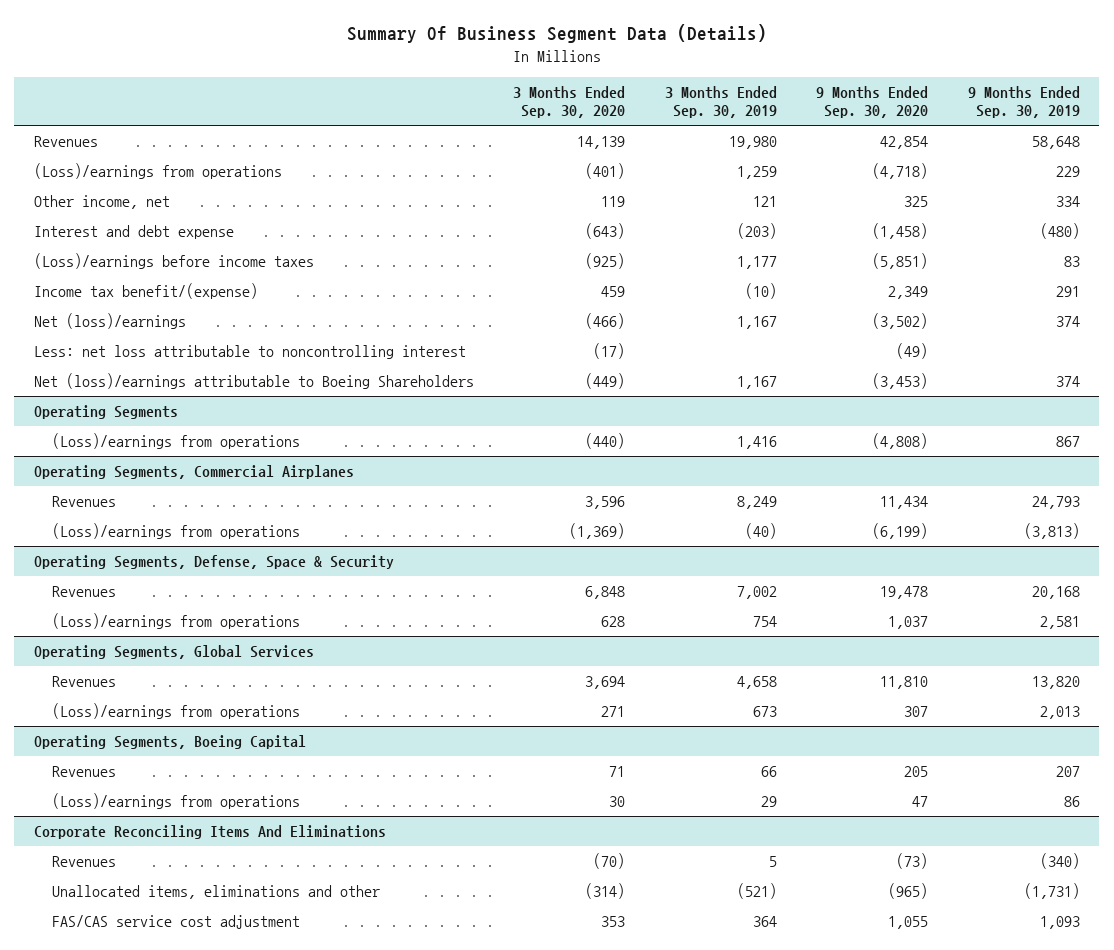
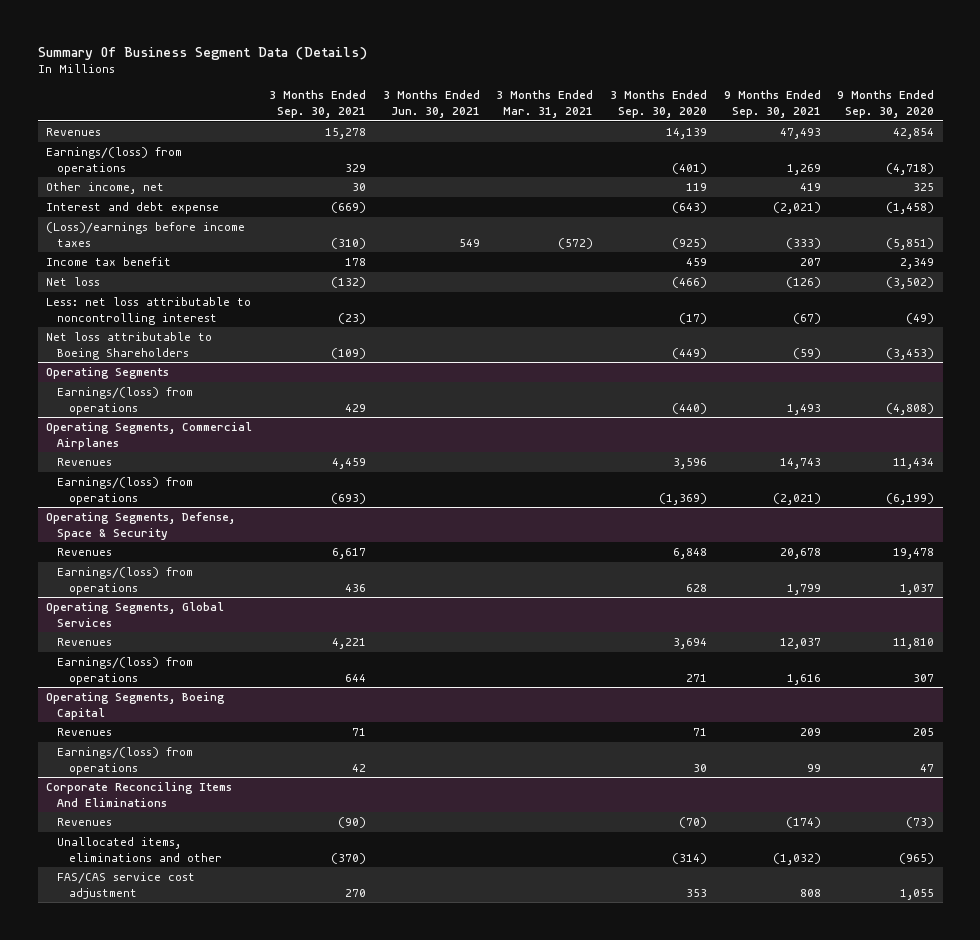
- | 3 Months Ended Sep. 30, 2020 | 3 Months Ended Sep. 30, 2019 | 9 Months Ended Sep. 30, 2020 | 9 Months Ended Sep. 30, 2019
+ | 3 Months Ended Sep. 30, 2021 | 3 Months Ended Jun. 30, 2021 | 3 Months Ended Mar. 31, 2021 | 3 Months Ended Sep. 30, 2020 | 9 Months Ended Sep. 30, 2021 | 9 Months Ended Sep. 30, 2020
- (Loss)/earnings from operations | (401) | 1,259 | (4,718) | 229
+ Earnings/(loss) from operations | 329 | | | (401) | 1,269 | (4,718)
- Income tax benefit/(expense) | 459 | (10) | 2,349 | 291
- Net (loss)/earnings | (466) | 1,167 | (3,502) | 374
+ Income tax benefit | 178 | | | 459 | 207 | 2,349
+ Net loss | (132) | | | (466) | (126) | (3,502)
- Net (loss)/earnings attributable to Boeing Shareholders | (449) | 1,167 | (3,453) | 374
+ Net loss attributable to Boeing Shareholders | (109) | | | (449) | (59) | (3,453)
@ Operating Segments
- (Loss)/earnings from operations | (440) | 1,416 | (4,808) | 867
+ Earnings/(loss) from operations | 429 | | | (440) | 1,493 | (4,808)
@ Operating Segments, Commercial Airplanes
- (Loss)/earnings from operations | (1,369) | (40) | (6,199) | (3,813)
+ Earnings/(loss) from operations | (693) | | | (1,369) | (2,021) | (6,199)
@ Operating Segments, Defense, Space & Security
- (Loss)/earnings from operations | 628 | 754 | 1,037 | 2,581
+ Earnings/(loss) from operations | 436 | | | 628 | 1,799 | 1,037
@ Operating Segments, Global Services
- (Loss)/earnings from operations | 271 | 673 | 307 | 2,013
+ Earnings/(loss) from operations | 644 | | | 271 | 1,616 | 307
@ Operating Segments, Boeing Capital
- (Loss)/earnings from operations | 30 | 29 | 47 | 86
+ Earnings/(loss) from operations | 42 | | | 30 | 99 | 47

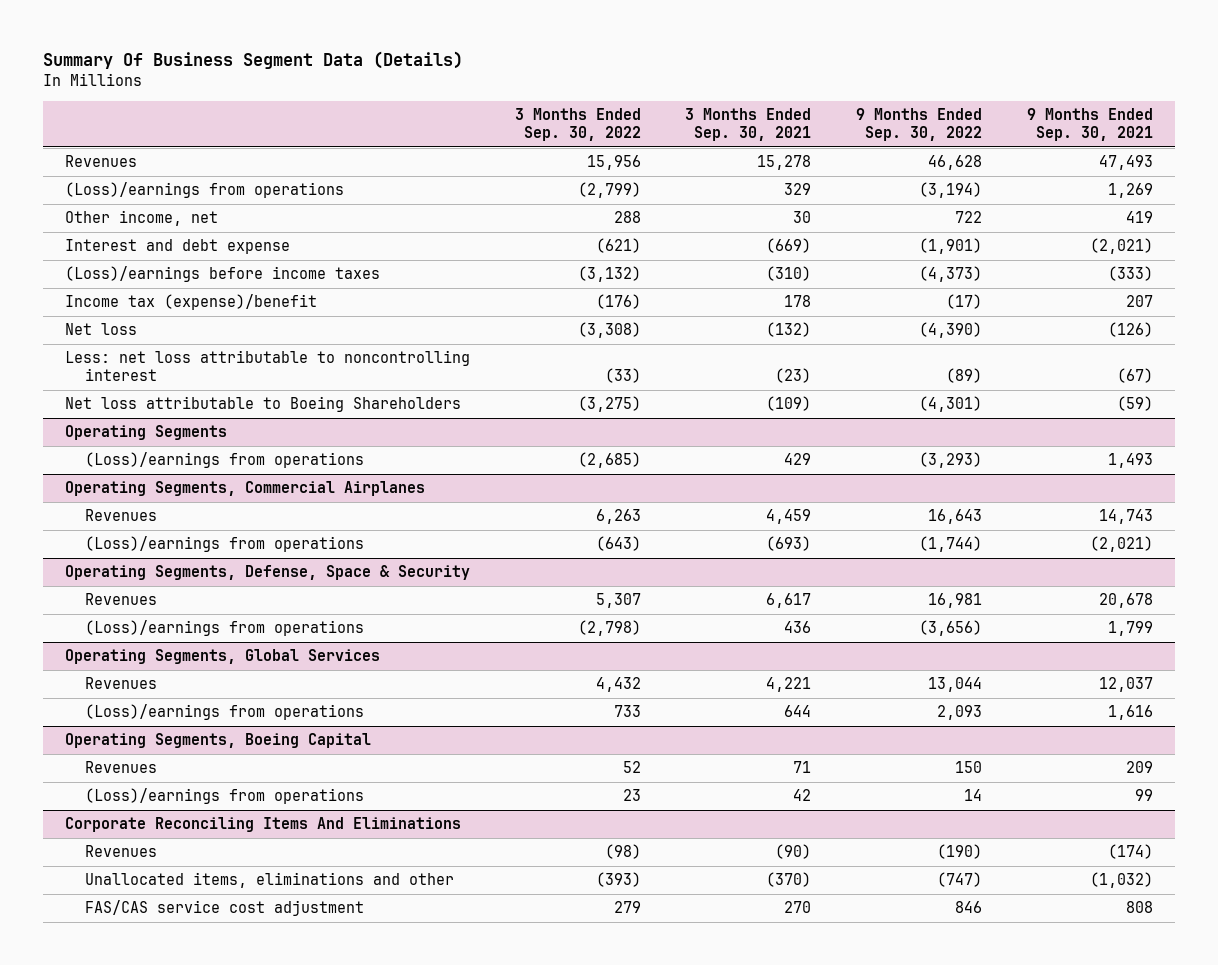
- | 3 Months Ended Sep. 30, 2021 | 3 Months Ended Jun. 30, 2021 | 3 Months Ended Mar. 31, 2021 | 3 Months Ended Sep. 30, 2020 | 9 Months Ended Sep. 30, 2021 | 9 Months Ended Sep. 30, 2020
+ | 3 Months Ended Sep. 30, 2022 | 3 Months Ended Sep. 30, 2021 | 9 Months Ended Sep. 30, 2022 | 9 Months Ended Sep. 30, 2021
- Earnings/(loss) from operations | 329 | | | (401) | 1,269 | (4,718)
+ (Loss)/earnings from operations | (2,799) | 329 | (3,194) | 1,269
- Income tax benefit | 178 | | | 459 | 207 | 2,349
+ Income tax (expense)/benefit | (176) | 178 | (17) | 207
@ Operating Segments
- Earnings/(loss) from operations | 429 | | | (440) | 1,493 | (4,808)
+ (Loss)/earnings from operations | (2,685) | 429 | (3,293) | 1,493
@ Operating Segments, Commercial Airplanes
- Earnings/(loss) from operations | (693) | | | (1,369) | (2,021) | (6,199)
+ (Loss)/earnings from operations | (643) | (693) | (1,744) | (2,021)
@ Operating Segments, Defense, Space & Security
- Earnings/(loss) from operations | 436 | | | 628 | 1,799 | 1,037
+ (Loss)/earnings from operations | (2,798) | 436 | (3,656) | 1,799
@ Operating Segments, Global Services
- Earnings/(loss) from operations | 644 | | | 271 | 1,616 | 307
+ (Loss)/earnings from operations | 733 | 644 | 2,093 | 1,616
@ Operating Segments, Boeing Capital
- Earnings/(loss) from operations | 42 | | | 30 | 99 | 47
+ (Loss)/earnings from operations | 23 | 42 | 14 | 99

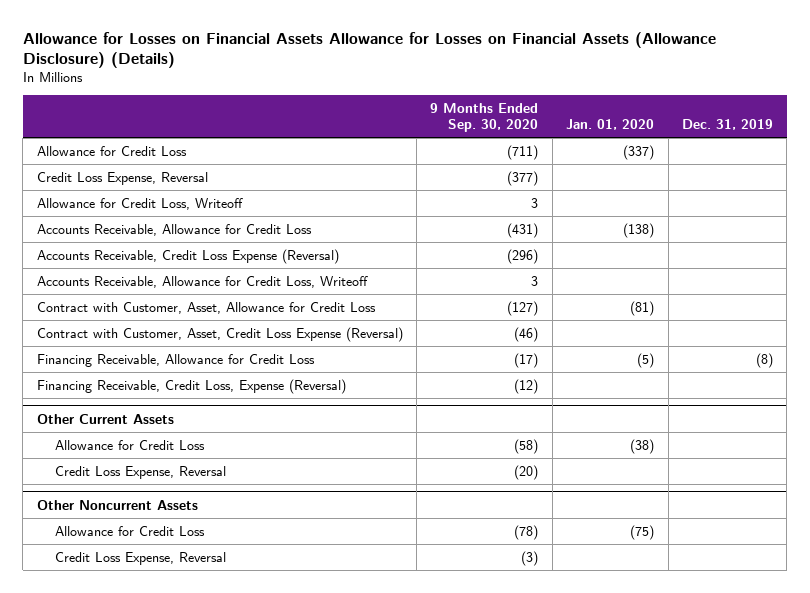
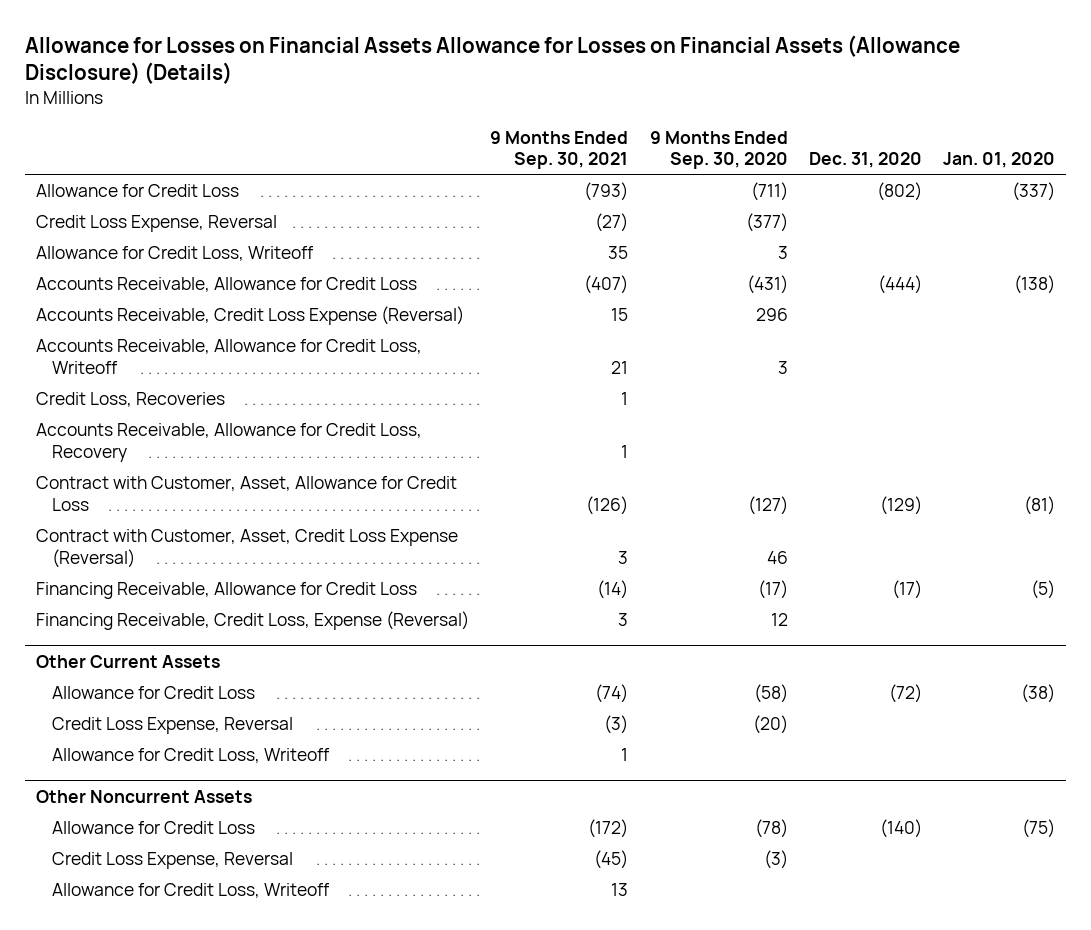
- | 9 Months Ended Sep. 30, 2020 | Jan. 01, 2020 | Dec. 31, 2019
+ | 9 Months Ended Sep. 30, 2021 | 9 Months Ended Sep. 30, 2020 | Dec. 31, 2020 | Jan. 01, 2020
- Accounts Receivable, Credit Loss Expense (Reversal) | (296) | |
+ Accounts Receivable, Credit Loss Expense (Reversal) | 15 | 296 | |
+ Credit Loss, Recoveries | 1 | | |
+ Accounts Receivable, Allowance for Credit Loss, Recovery | 1 | | |
- Contract with Customer, Asset, Credit Loss Expense (Reversal) | (46) | |
+ Contract with Customer, Asset, Credit Loss Expense (Reversal) | 3 | 46 | |
- Financing Receivable, Credit Loss, Expense (Reversal) | (12) | |
+ Financing Receivable, Credit Loss, Expense (Reversal) | 3 | 12 | |
@ Other Current Assets
+ Allowance for Credit Loss, Writeoff | 1 | | |
@ Other Noncurrent Assets
+ Allowance for Credit Loss, Writeoff | 13 | | |

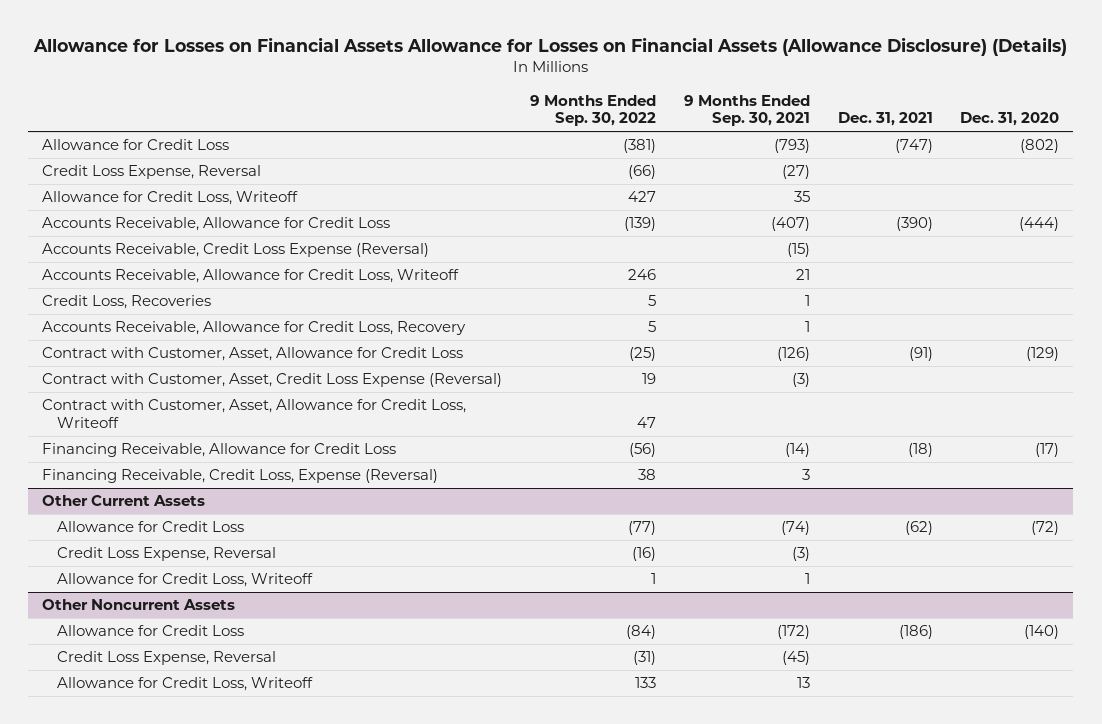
- | 9 Months Ended Sep. 30, 2021 | 9 Months Ended Sep. 30, 2020 | Dec. 31, 2020 | Jan. 01, 2020
+ | 9 Months Ended Sep. 30, 2022 | 9 Months Ended Sep. 30, 2021 | Dec. 31, 2021 | Dec. 31, 2020
- Accounts Receivable, Credit Loss Expense (Reversal) | 15 | 296 | |
+ Accounts Receivable, Credit Loss Expense (Reversal) | | (15) | |
- Contract with Customer, Asset, Credit Loss Expense (Reversal) | 3 | 46 | |
+ Contract with Customer, Asset, Credit Loss Expense (Reversal) | 19 | (3) | |
+ Contract with Customer, Asset, Allowance for Credit Loss, Writeoff | 47 | | |

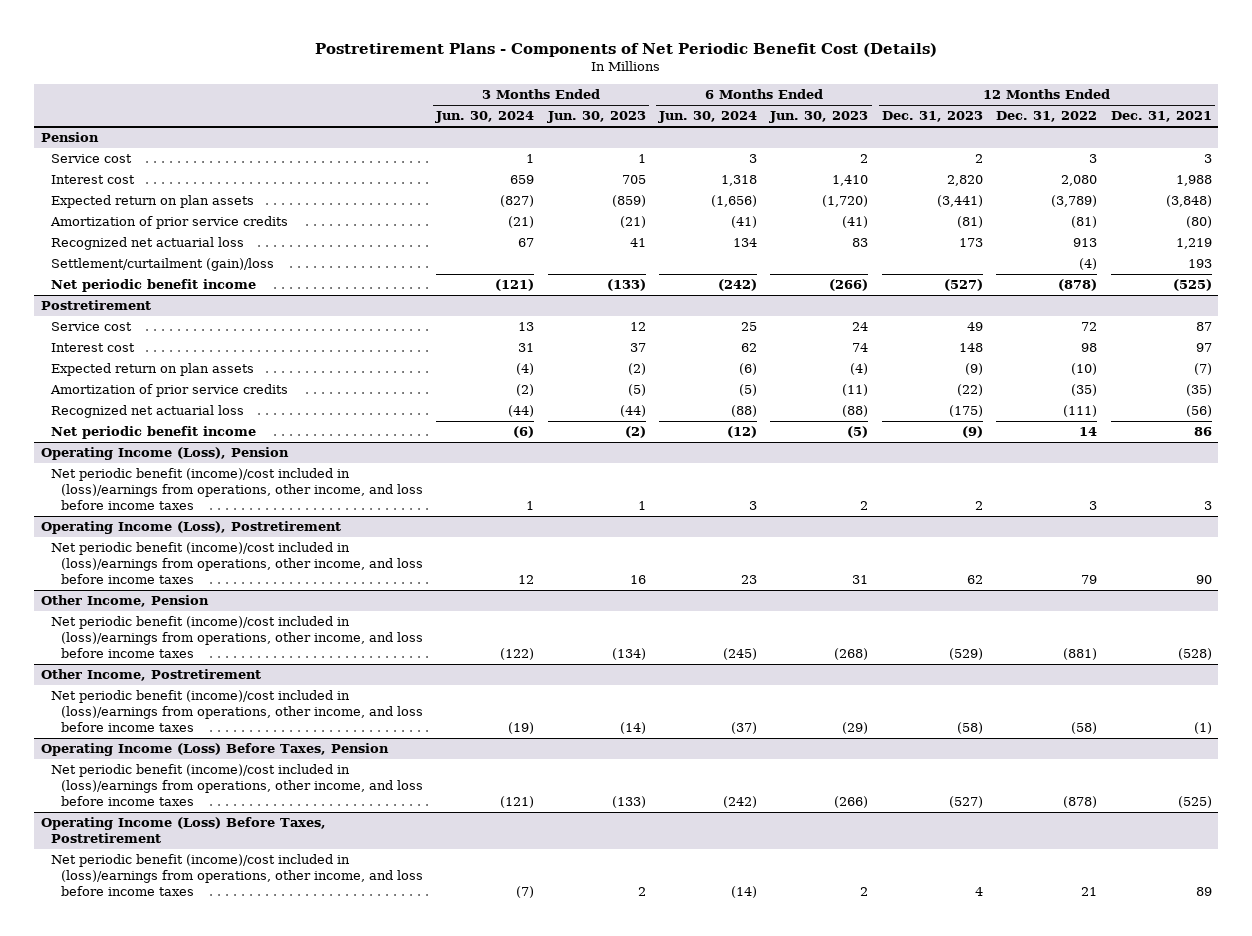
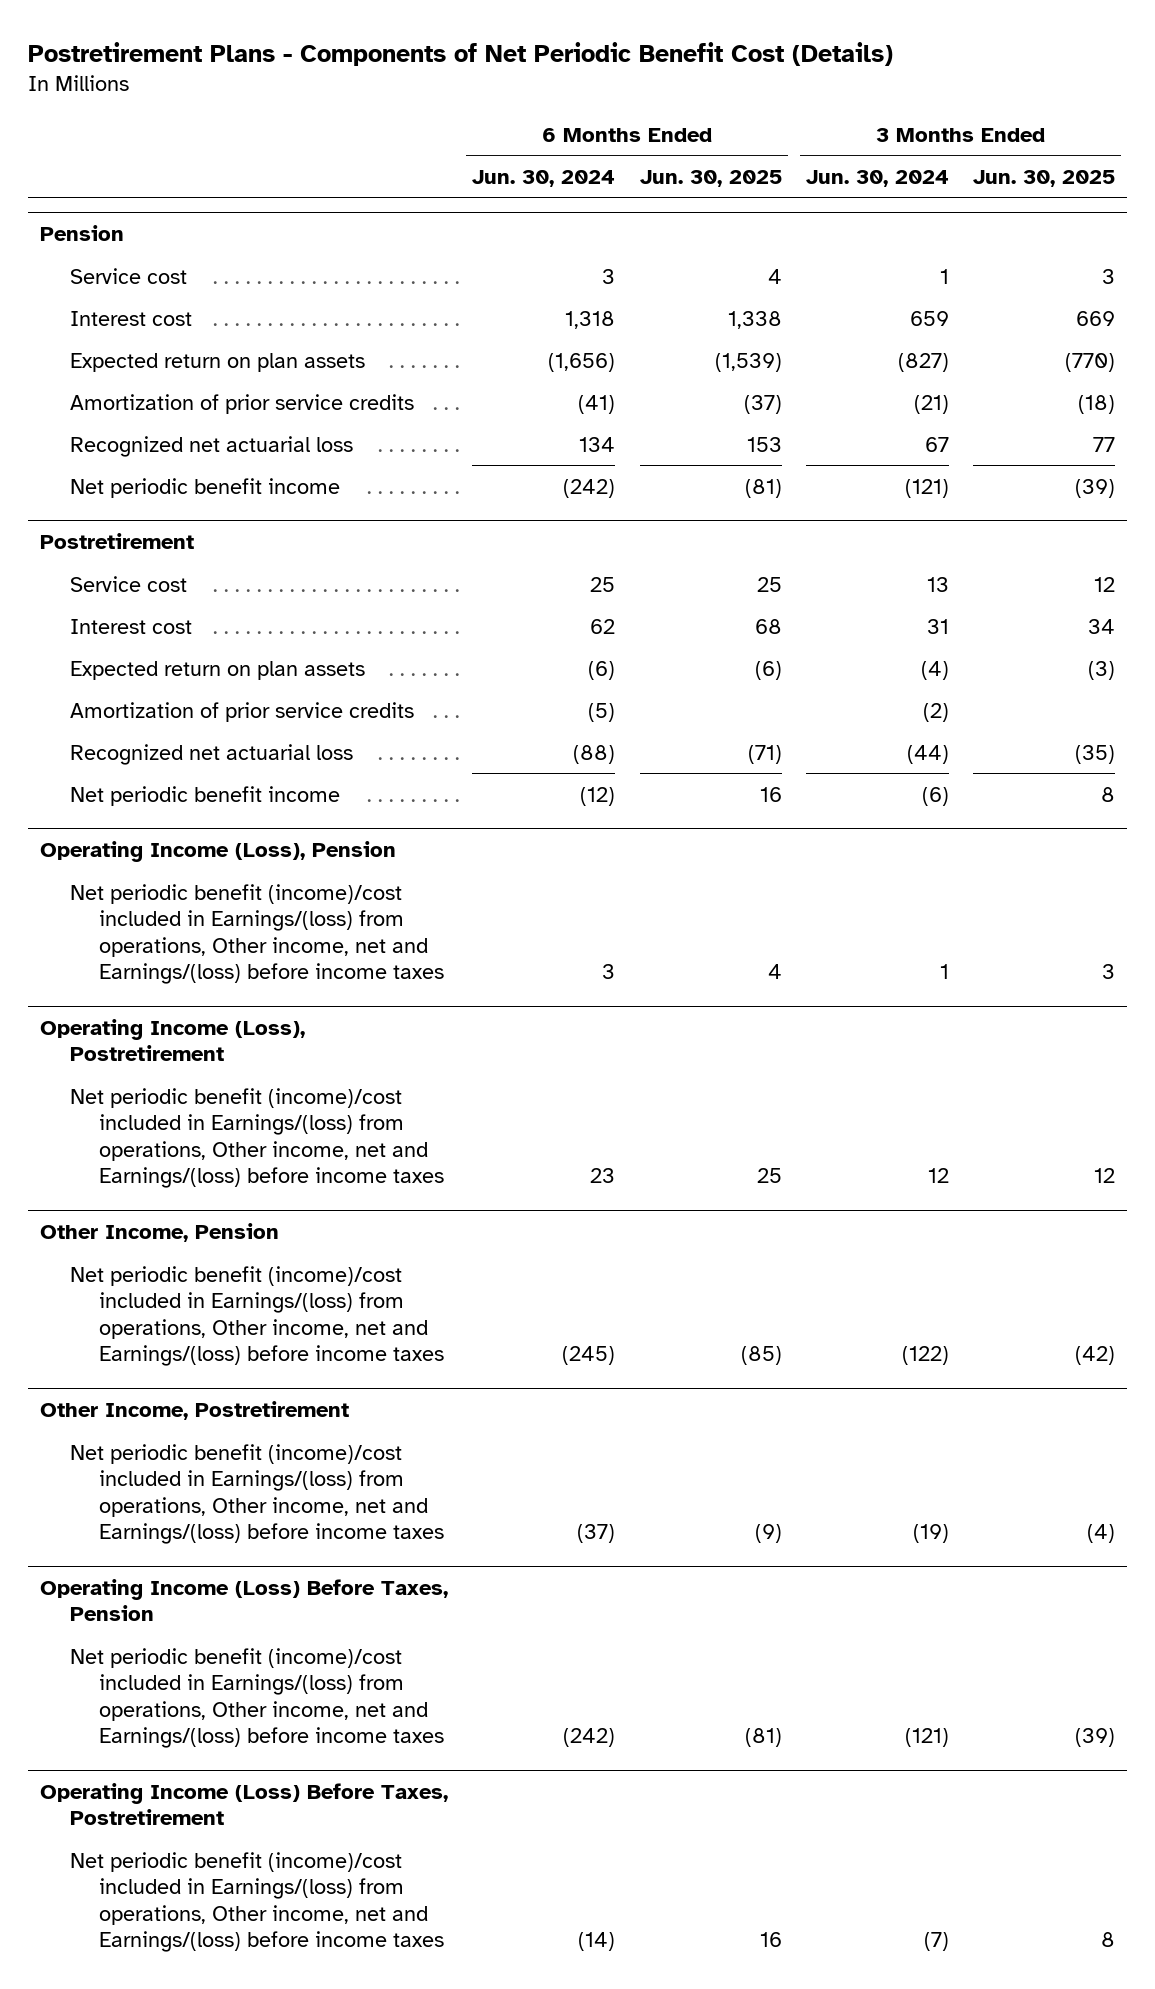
- | 3 Months Ended Jun. 30, 2024 | 3 Months Ended Jun. 30, 2023 | 6 Months Ended Jun. 30, 2024 | 6 Months Ended Jun. 30, 2023 | 12 Months Ended Dec. 31, 2023 | 12 Months Ended Dec. 31, 2022 | 12 Months Ended Dec. 31, 2021
+ | 6 Months Ended Jun. 30, 2024 | 6 Months Ended Jun. 30, 2025 | 3 Months Ended Jun. 30, 2024 | 3 Months Ended Jun. 30, 2025
@ Pension
- Settlement/curtailment (gain)/loss | | | | | | (4) | 193
@ Operating Income (Loss), Pension
- Net periodic benefit (income)/cost included in (loss)/earnings from operations, other income, and loss before income taxes | 1 | 1 | 3 | 2 | 2 | 3 | 3
+ Net periodic benefit (income)/cost included in Earnings/(loss) from operations, Other income, net and Earnings/(loss) before income taxes | 3 | 4 | 1 | 3
@ Operating Income (Loss), Postretirement
- Net periodic benefit (income)/cost included in (loss)/earnings from operations, other income, and loss before income taxes | 12 | 16 | 23 | 31 | 62 | 79 | 90
+ Net periodic benefit (income)/cost included in Earnings/(loss) from operations, Other income, net and Earnings/(loss) before income taxes | 23 | 25 | 12 | 12
@ Other Income, Pension
- Net periodic benefit (income)/cost included in (loss)/earnings from operations, other income, and loss before income taxes | (122) | (134) | (245) | (268) | (529) | (881) | (528)
+ Net periodic benefit (income)/cost included in Earnings/(loss) from operations, Other income, net and Earnings/(loss) before income taxes | (245) | (85) | (122) | (42)
@ Other Income, Postretirement
- Net periodic benefit (income)/cost included in (loss)/earnings from operations, other income, and loss before income taxes | (19) | (14) | (37) | (29) | (58) | (58) | (1)
+ Net periodic benefit (income)/cost included in Earnings/(loss) from operations, Other income, net and Earnings/(loss) before income taxes | (37) | (9) | (19) | (4)
@ Operating Income (Loss) Before Taxes, Pension
- Net periodic benefit (income)/cost included in (loss)/earnings from operations, other income, and loss before income taxes | (121) | (133) | (242) | (266) | (527) | (878) | (525)
+ Net periodic benefit (income)/cost included in Earnings/(loss) from operations, Other income, net and Earnings/(loss) before income taxes | (242) | (81) | (121) | (39)
@ Operating Income (Loss) Before Taxes, Postretirement
- Net periodic benefit (income)/cost included in (loss)/earnings from operations, other income, and loss before income taxes | (7) | 2 | (14) | 2 | 4 | 21 | 89
+ Net periodic benefit (income)/cost included in Earnings/(loss) from operations, Other income, net and Earnings/(loss) before income taxes | (14) | 16 | (7) | 8

